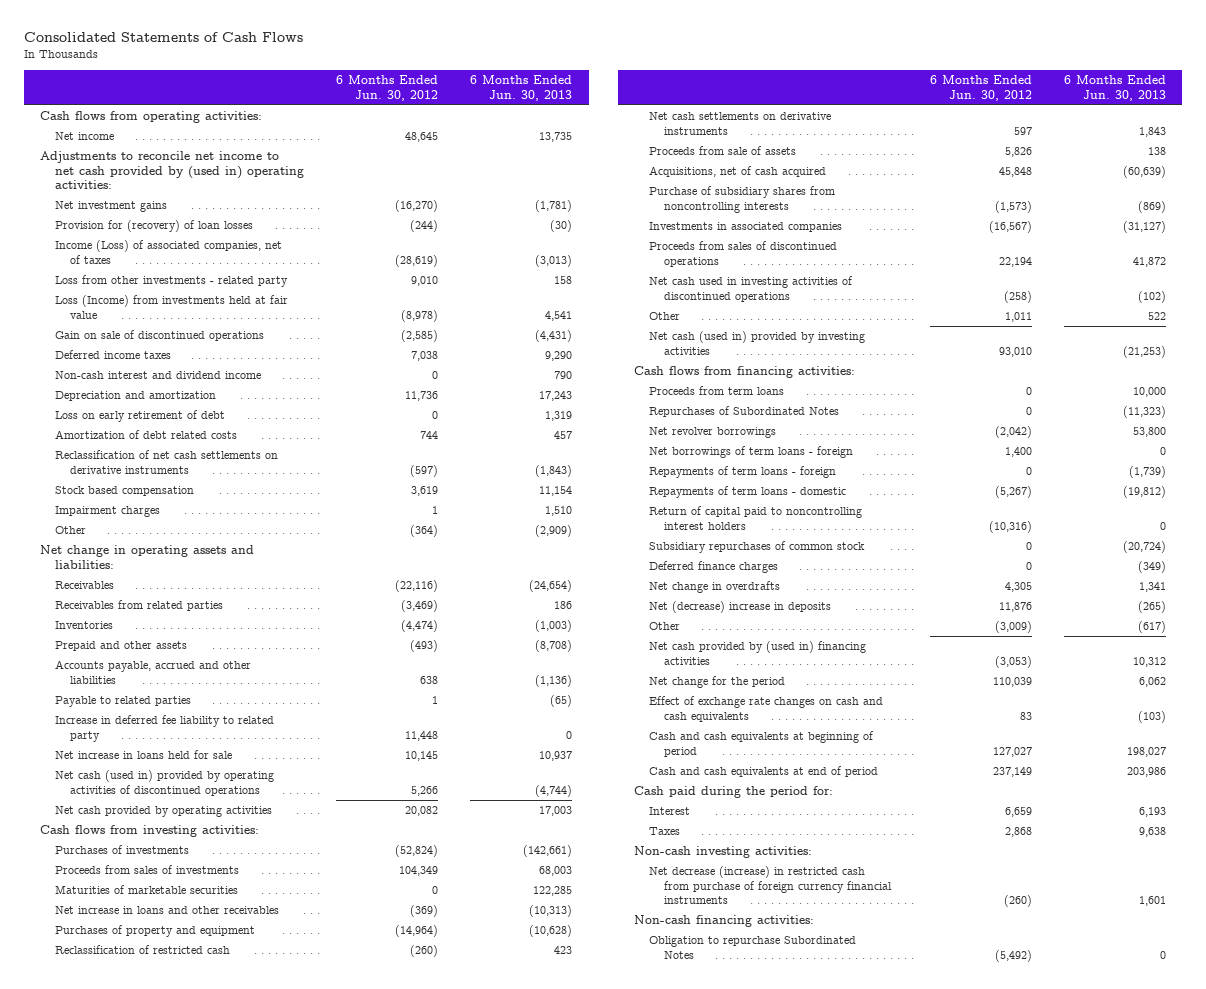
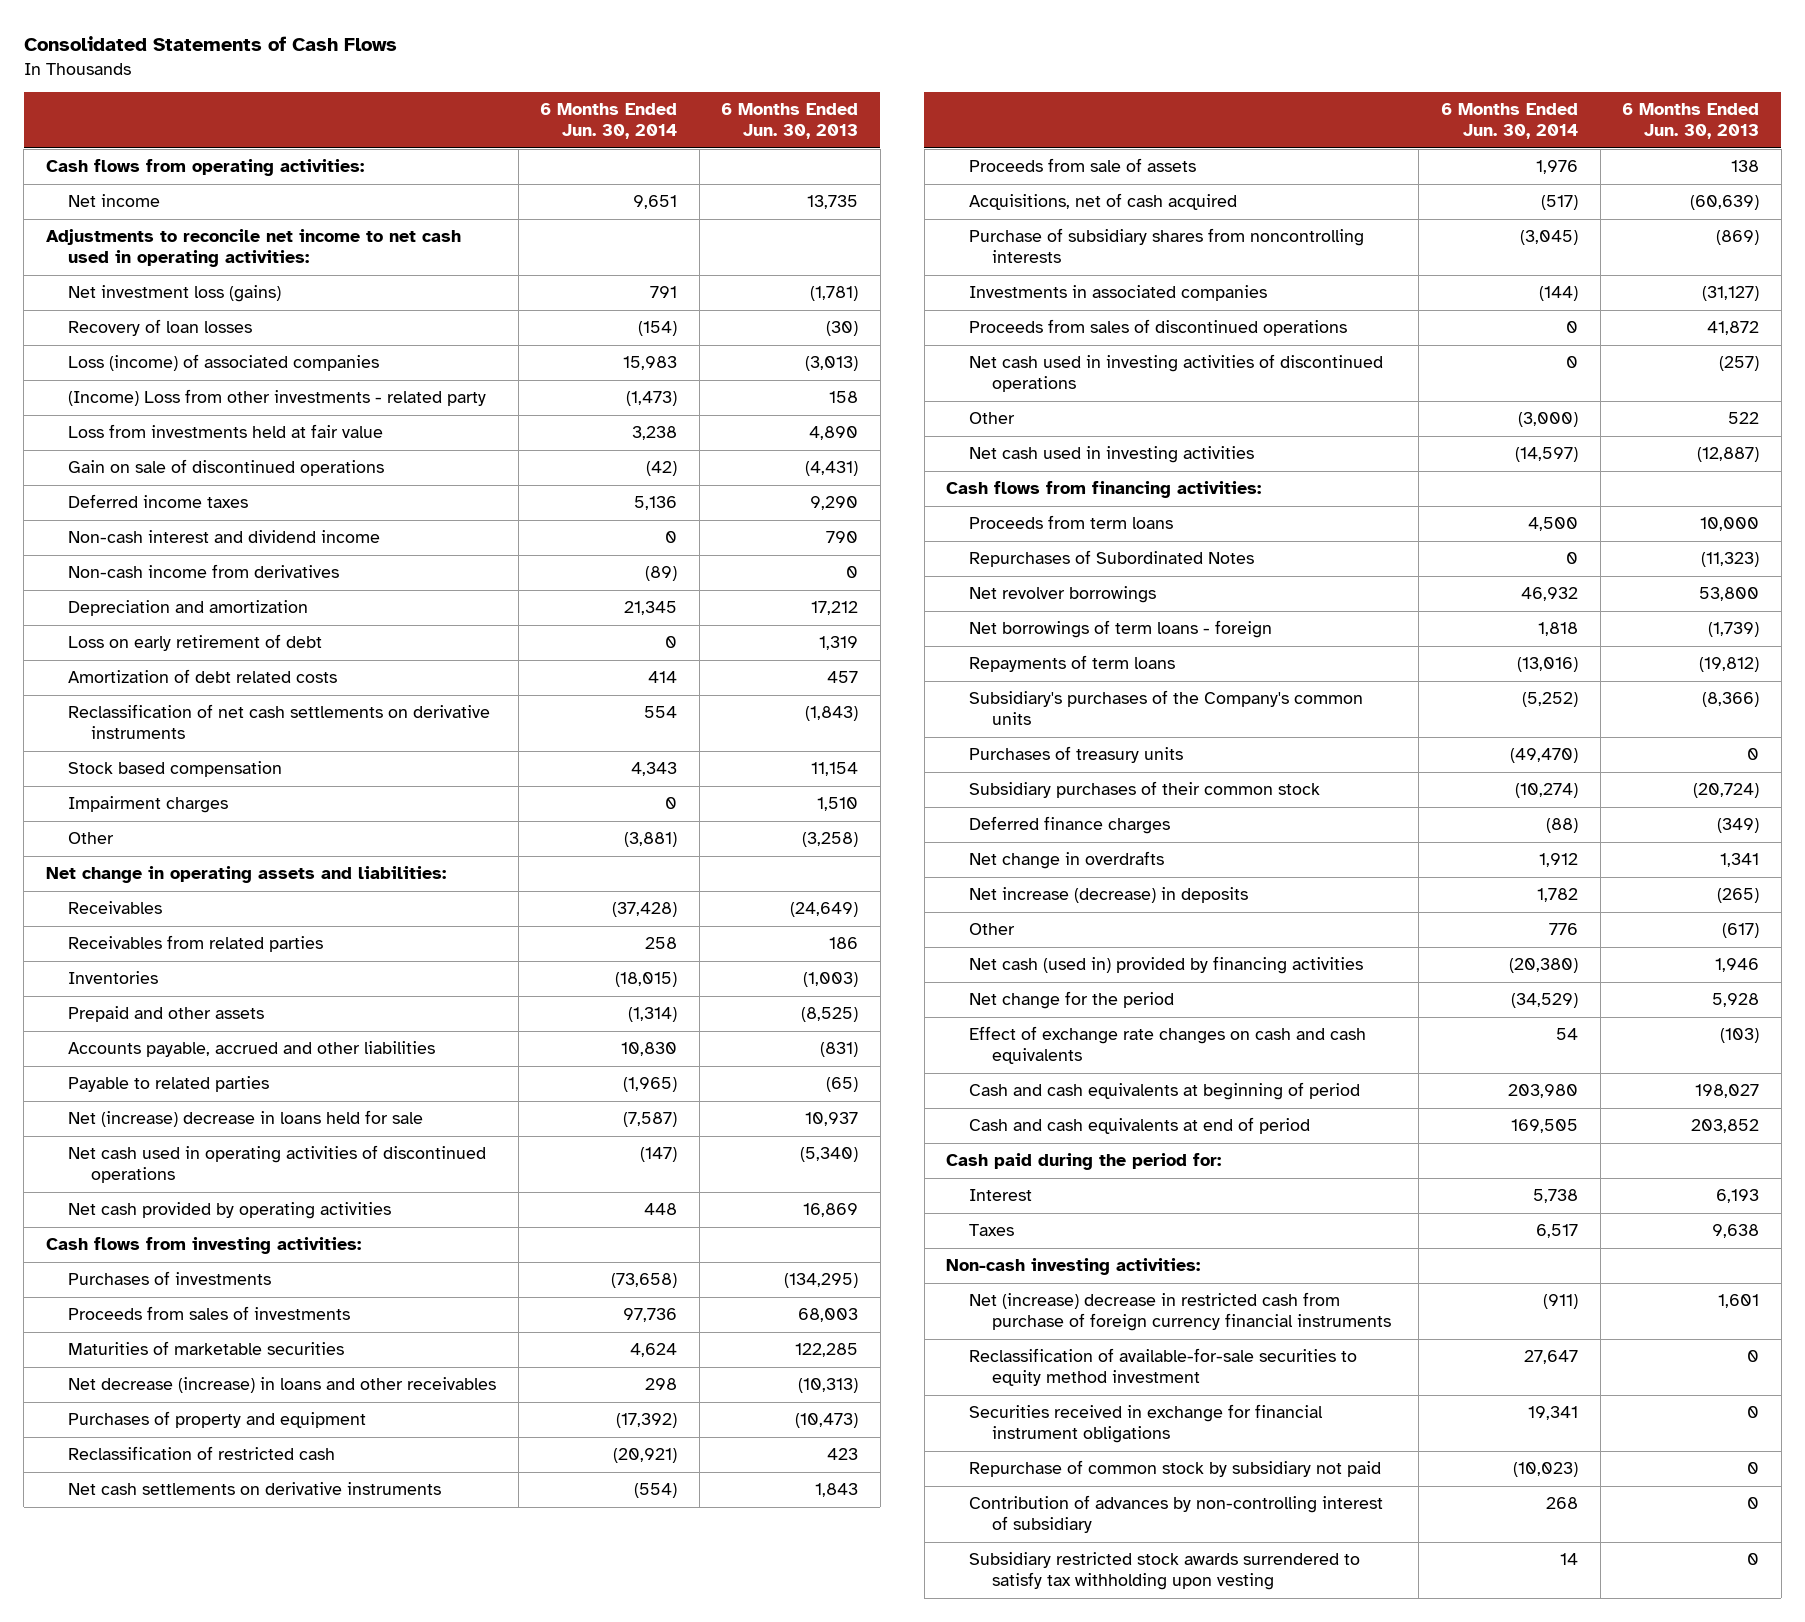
- | 6 Months Ended Jun. 30, 2012 | 6 Months Ended Jun. 30, 2013
+ | 6 Months Ended Jun. 30, 2014 | 6 Months Ended Jun. 30, 2013
- Adjustments to reconcile net income to net cash provided by (used in) operating activities:
- Net investment gains | (16,270) | (1,781)
- Provision for (recovery) of loan losses | (244) | (30)
- Income (Loss) of associated companies, net of taxes | (28,619) | (3,013)
- Loss from other investments - related party | 9,010 | 158
- Loss (Income) from investments held at fair value | (8,978) | 4,541
+ Adjustments to reconcile net income to net cash used in operating activities:
+ Net investment loss (gains) | 791 | (1,781)
+ Recovery of loan losses | (154) | (30)
+ Loss (income) of associated companies | 15,983 | (3,013)
+ (Income) Loss from other investments - related party | (1,473) | 158
+ Loss from investments held at fair value | 3,238 | 4,890
- Depreciation and amortization | 11,736 | 17,243
+ Non-cash income from derivatives | (89) | 0
+ Depreciation and amortization | 21,345 | 17,212
- Other | (364) | (2,909)
+ Other | (3,881) | (3,258)
- Receivables | (22,116) | (24,654)
+ Receivables | (37,428) | (24,649)
- Prepaid and other assets | (493) | (8,708)
- Accounts payable, accrued and other liabilities | 638 | (1,136)
+ Prepaid and other assets | (1,314) | (8,525)
+ Accounts payable, accrued and other liabilities | 10,830 | (831)
- Increase in deferred fee liability to related party | 11,448 | 0
- Net increase in loans held for sale | 10,145 | 10,937
- Net cash (used in) provided by operating activities of discontinued operations | 5,266 | (4,744)
- Net cash provided by operating activities | 20,082 | 17,003
+ Net (increase) decrease in loans held for sale | (7,587) | 10,937
+ Net cash used in operating activities of discontinued operations | (147) | (5,340)
+ Net cash provided by operating activities | 448 | 16,869
- Purchases of investments | (52,824) | (142,661)
+ Purchases of investments | (73,658) | (134,295)
- Net increase in loans and other receivables | (369) | (10,313)
- Purchases of property and equipment | (14,964) | (10,628)
+ Net decrease (increase) in loans and other receivables | 298 | (10,313)
+ Purchases of property and equipment | (17,392) | (10,473)
- Net cash used in investing activities of discontinued operations | (258) | (102)
+ Net cash used in investing activities of discontinued operations | 0 | (257)
- Net cash (used in) provided by investing activities | 93,010 | (21,253)
+ Net cash used in investing activities | (14,597) | (12,887)
- Net borrowings of term loans - foreign | 1,400 | 0
- Repayments of term loans - foreign | 0 | (1,739)
- Repayments of term loans - domestic | (5,267) | (19,812)
- Return of capital paid to noncontrolling interest holders | (10,316) | 0
- Subsidiary repurchases of common stock | 0 | (20,724)
+ Net borrowings of term loans - foreign | 1,818 | (1,739)
+ Repayments of term loans | (13,016) | (19,812)
+ Subsidiary's purchases of the Company's common units | (5,252) | (8,366)
+ Purchases of treasury units | (49,470) | 0
+ Subsidiary purchases of their common stock | (10,274) | (20,724)
- Net (decrease) increase in deposits | 11,876 | (265)
+ Net increase (decrease) in deposits | 1,782 | (265)
- Net cash provided by (used in) financing activities | (3,053) | 10,312
- Net change for the period | 110,039 | 6,062
+ Net cash (used in) provided by financing activities | (20,380) | 1,946
+ Net change for the period | (34,529) | 5,928
- Cash and cash equivalents at end of period | 237,149 | 203,986
+ Cash and cash equivalents at end of period | 169,505 | 203,852
- Net decrease (increase) in restricted cash from purchase of foreign currency financial instruments | (260) | 1,601
- Non-cash financing activities:
- Obligation to repurchase Subordinated Notes | (5,492) | 0
+ Net (increase) decrease in restricted cash from purchase of foreign currency financial instruments | (911) | 1,601
+ Reclassification of available-for-sale securities to equity method investment | 27,647 | 0
+ Securities received in exchange for financial instrument obligations | 19,341 | 0
+ Repurchase of common stock by subsidiary not paid | (10,023) | 0
+ Contribution of advances by non-controlling interest of subsidiary | 268 | 0
+ Subsidiary restricted stock awards surrendered to satisfy tax withholding upon vesting | 14 | 0

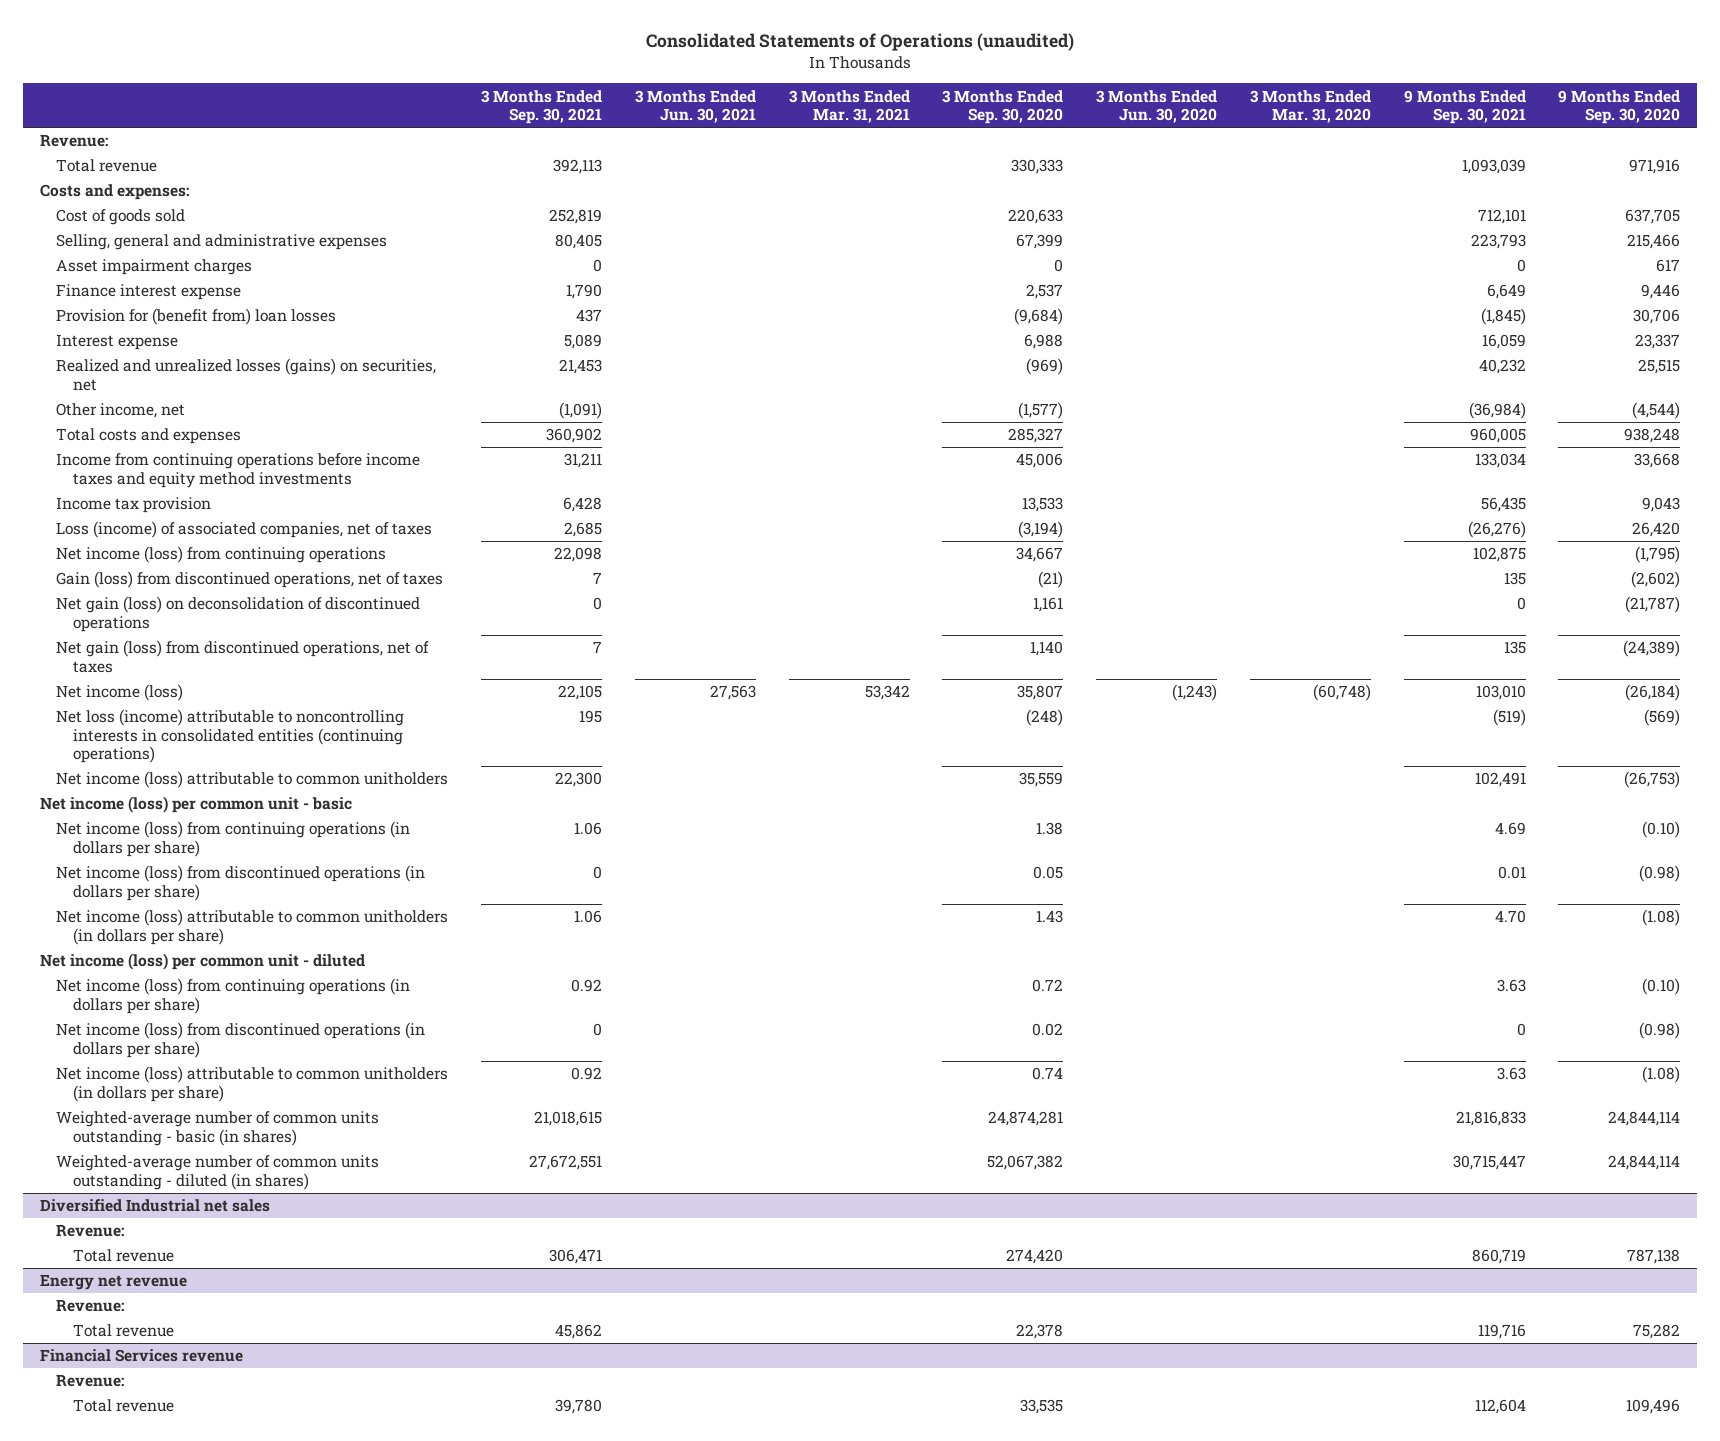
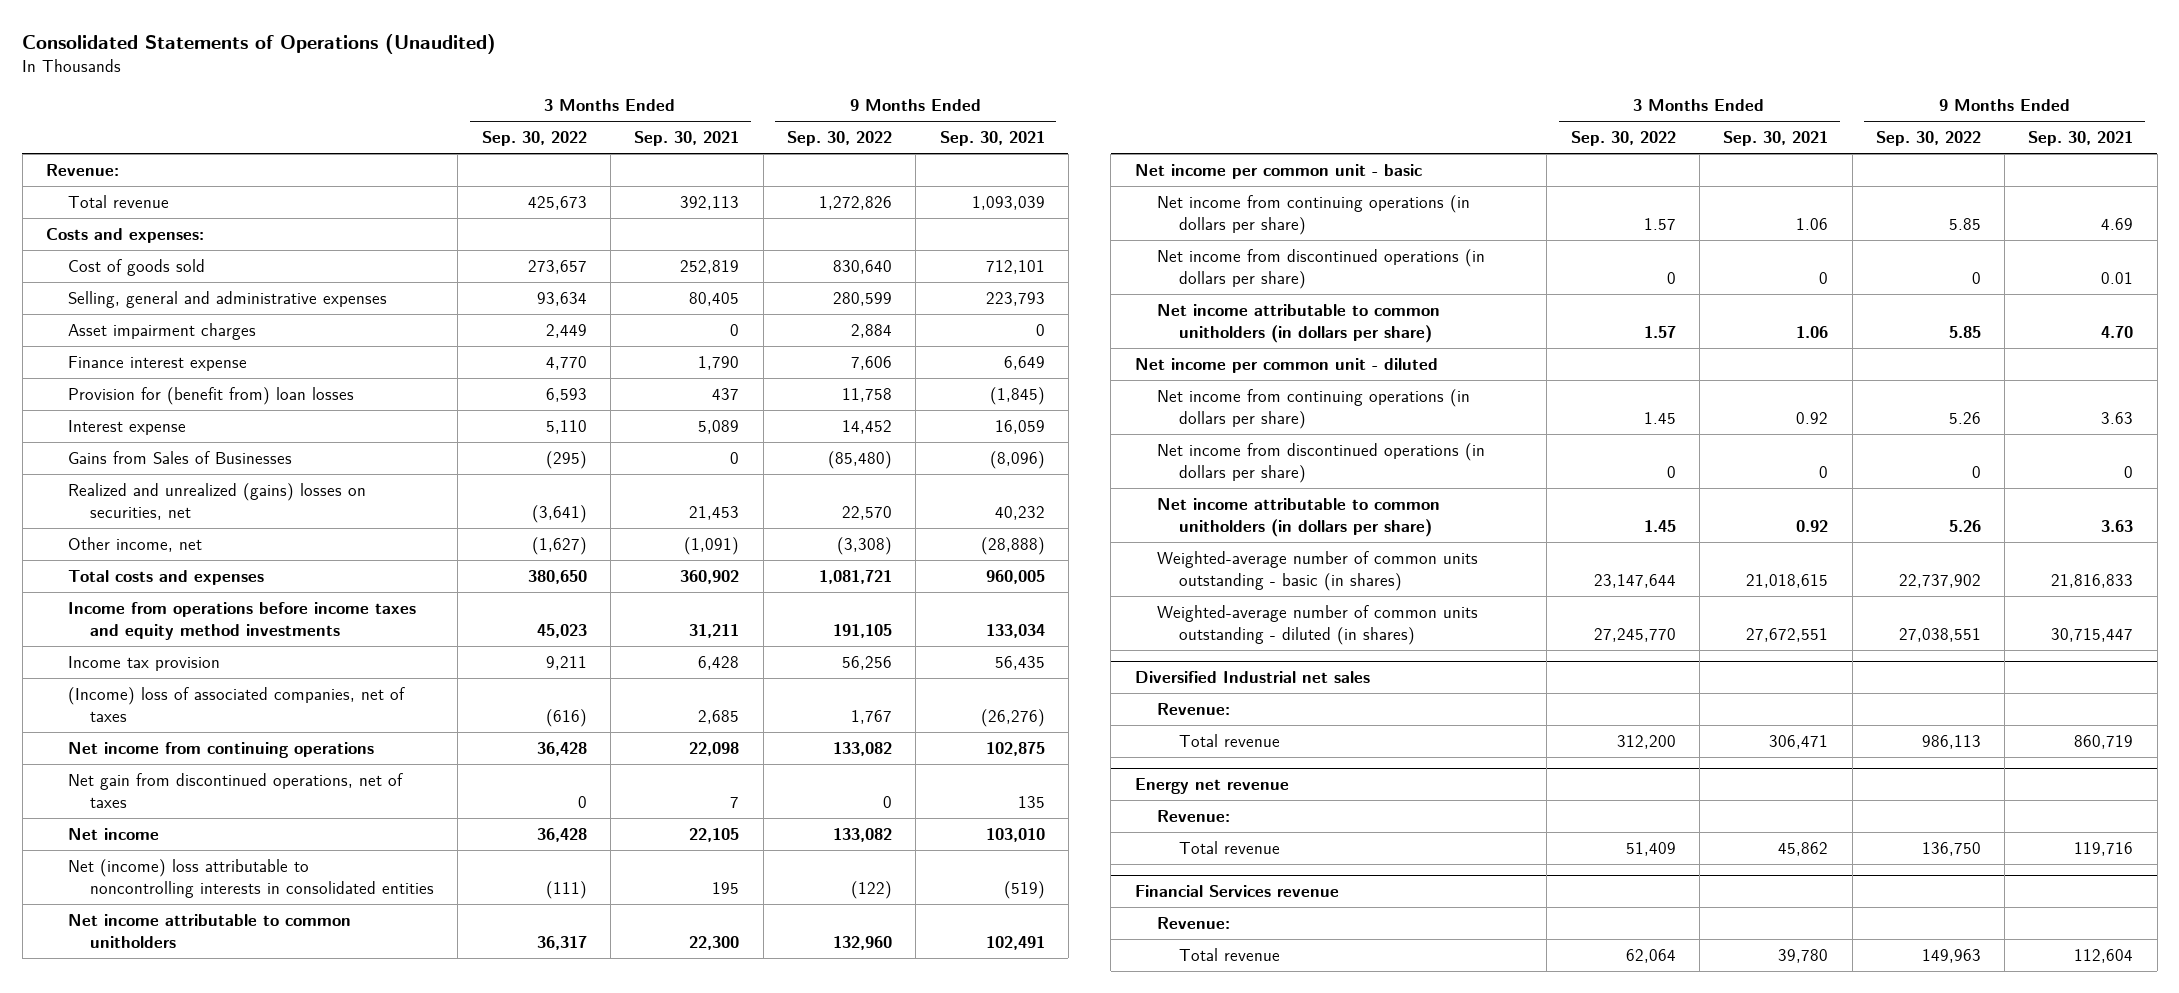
- Consolidated Statements of Operations (unaudited)
+ Consolidated Statements of Operations (Unaudited)
- | 3 Months Ended Sep. 30, 2021 | 3 Months Ended Jun. 30, 2021 | 3 Months Ended Mar. 31, 2021 | 3 Months Ended Sep. 30, 2020 | 3 Months Ended Jun. 30, 2020 | 3 Months Ended Mar. 31, 2020 | 9 Months Ended Sep. 30, 2021 | 9 Months Ended Sep. 30, 2020
+ | 3 Months Ended Sep. 30, 2022 | 3 Months Ended Sep. 30, 2021 | 9 Months Ended Sep. 30, 2022 | 9 Months Ended Sep. 30, 2021
- Realized and unrealized losses (gains) on securities, net | 21,453 | | | (969) | | | 40,232 | 25,515
- Other income, net | (1,091) | | | (1,577) | | | (36,984) | (4,544)
+ Gains from Sales of Businesses | (295) | 0 | (85,480) | (8,096)
+ Realized and unrealized (gains) losses on securities, net | (3,641) | 21,453 | 22,570 | 40,232
+ Other income, net | (1,627) | (1,091) | (3,308) | (28,888)
- Income from continuing operations before income taxes and equity method investments | 31,211 | | | 45,006 | | | 133,034 | 33,668
+ Income from operations before income taxes and equity method investments | 45,023 | 31,211 | 191,105 | 133,034
- Loss (income) of associated companies, net of taxes | 2,685 | | | (3,194) | | | (26,276) | 26,420
- Net income (loss) from continuing operations | 22,098 | | | 34,667 | | | 102,875 | (1,795)
- Gain (loss) from discontinued operations, net of taxes | 7 | | | (21) | | | 135 | (2,602)
- Net gain (loss) on deconsolidation of discontinued operations | 0 | | | 1,161 | | | 0 | (21,787)
- Net gain (loss) from discontinued operations, net of taxes | 7 | | | 1,140 | | | 135 | (24,389)
- Net income (loss) | 22,105 | 27,563 | 53,342 | 35,807 | (1,243) | (60,748) | 103,010 | (26,184)
- Net loss (income) attributable to noncontrolling interests in consolidated entities (continuing operations) | 195 | | | (248) | | | (519) | (569)
- Net income (loss) attributable to common unitholders | 22,300 | | | 35,559 | | | 102,491 | (26,753)
- Net income (loss) per common unit - basic
- Net income (loss) from continuing operations (in dollars per share) | 1.06 | | | 1.38 | | | 4.69 | (0.10)
- Net income (loss) from discontinued operations (in dollars per share) | 0 | | | 0.05 | | | 0.01 | (0.98)
- Net income (loss) attributable to common unitholders (in dollars per share) | 1.06 | | | 1.43 | | | 4.70 | (1.08)
- Net income (loss) per common unit - diluted
- Net income (loss) from continuing operations (in dollars per share) | 0.92 | | | 0.72 | | | 3.63 | (0.10)
- Net income (loss) from discontinued operations (in dollars per share) | 0 | | | 0.02 | | | 0 | (0.98)
- Net income (loss) attributable to common unitholders (in dollars per share) | 0.92 | | | 0.74 | | | 3.63 | (1.08)
+ (Income) loss of associated companies, net of taxes | (616) | 2,685 | 1,767 | (26,276)
+ Net income from continuing operations | 36,428 | 22,098 | 133,082 | 102,875
+ Net gain from discontinued operations, net of taxes | 0 | 7 | 0 | 135
+ Net income | 36,428 | 22,105 | 133,082 | 103,010
+ Net (income) loss attributable to noncontrolling interests in consolidated entities | (111) | 195 | (122) | (519)
+ Net income attributable to common unitholders | 36,317 | 22,300 | 132,960 | 102,491
+ Net income per common unit - basic
+ Net income from continuing operations (in dollars per share) | 1.57 | 1.06 | 5.85 | 4.69
+ Net income from discontinued operations (in dollars per share) | 0 | 0 | 0 | 0.01
+ Net income attributable to common unitholders (in dollars per share) | 1.57 | 1.06 | 5.85 | 4.70
+ Net income per common unit - diluted
+ Net income from continuing operations (in dollars per share) | 1.45 | 0.92 | 5.26 | 3.63
+ Net income from discontinued operations (in dollars per share) | 0 | 0 | 0 | 0
+ Net income attributable to common unitholders (in dollars per share) | 1.45 | 0.92 | 5.26 | 3.63

